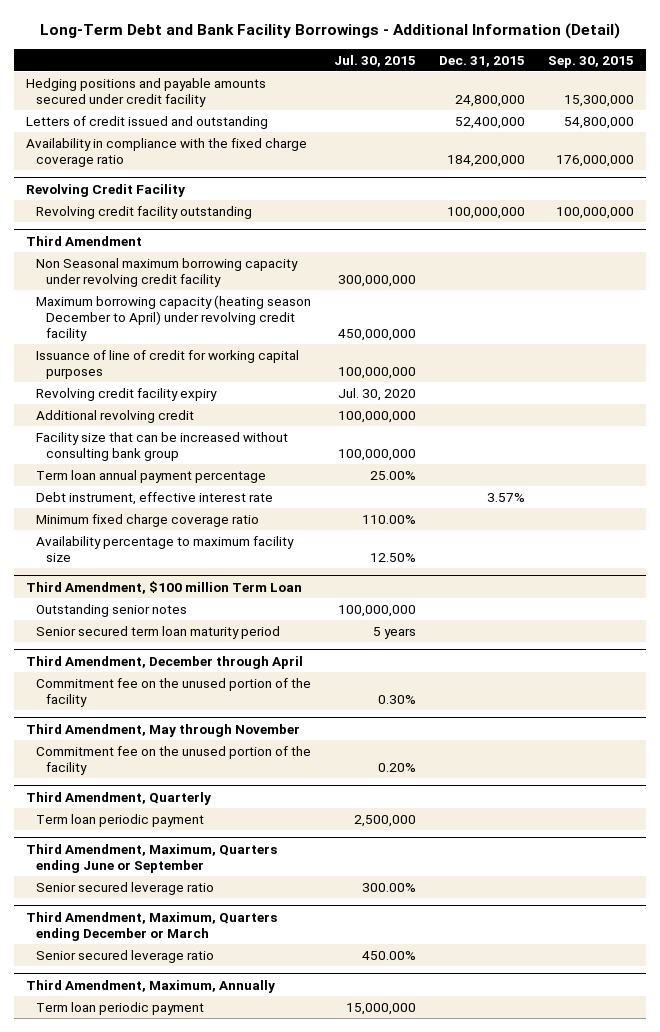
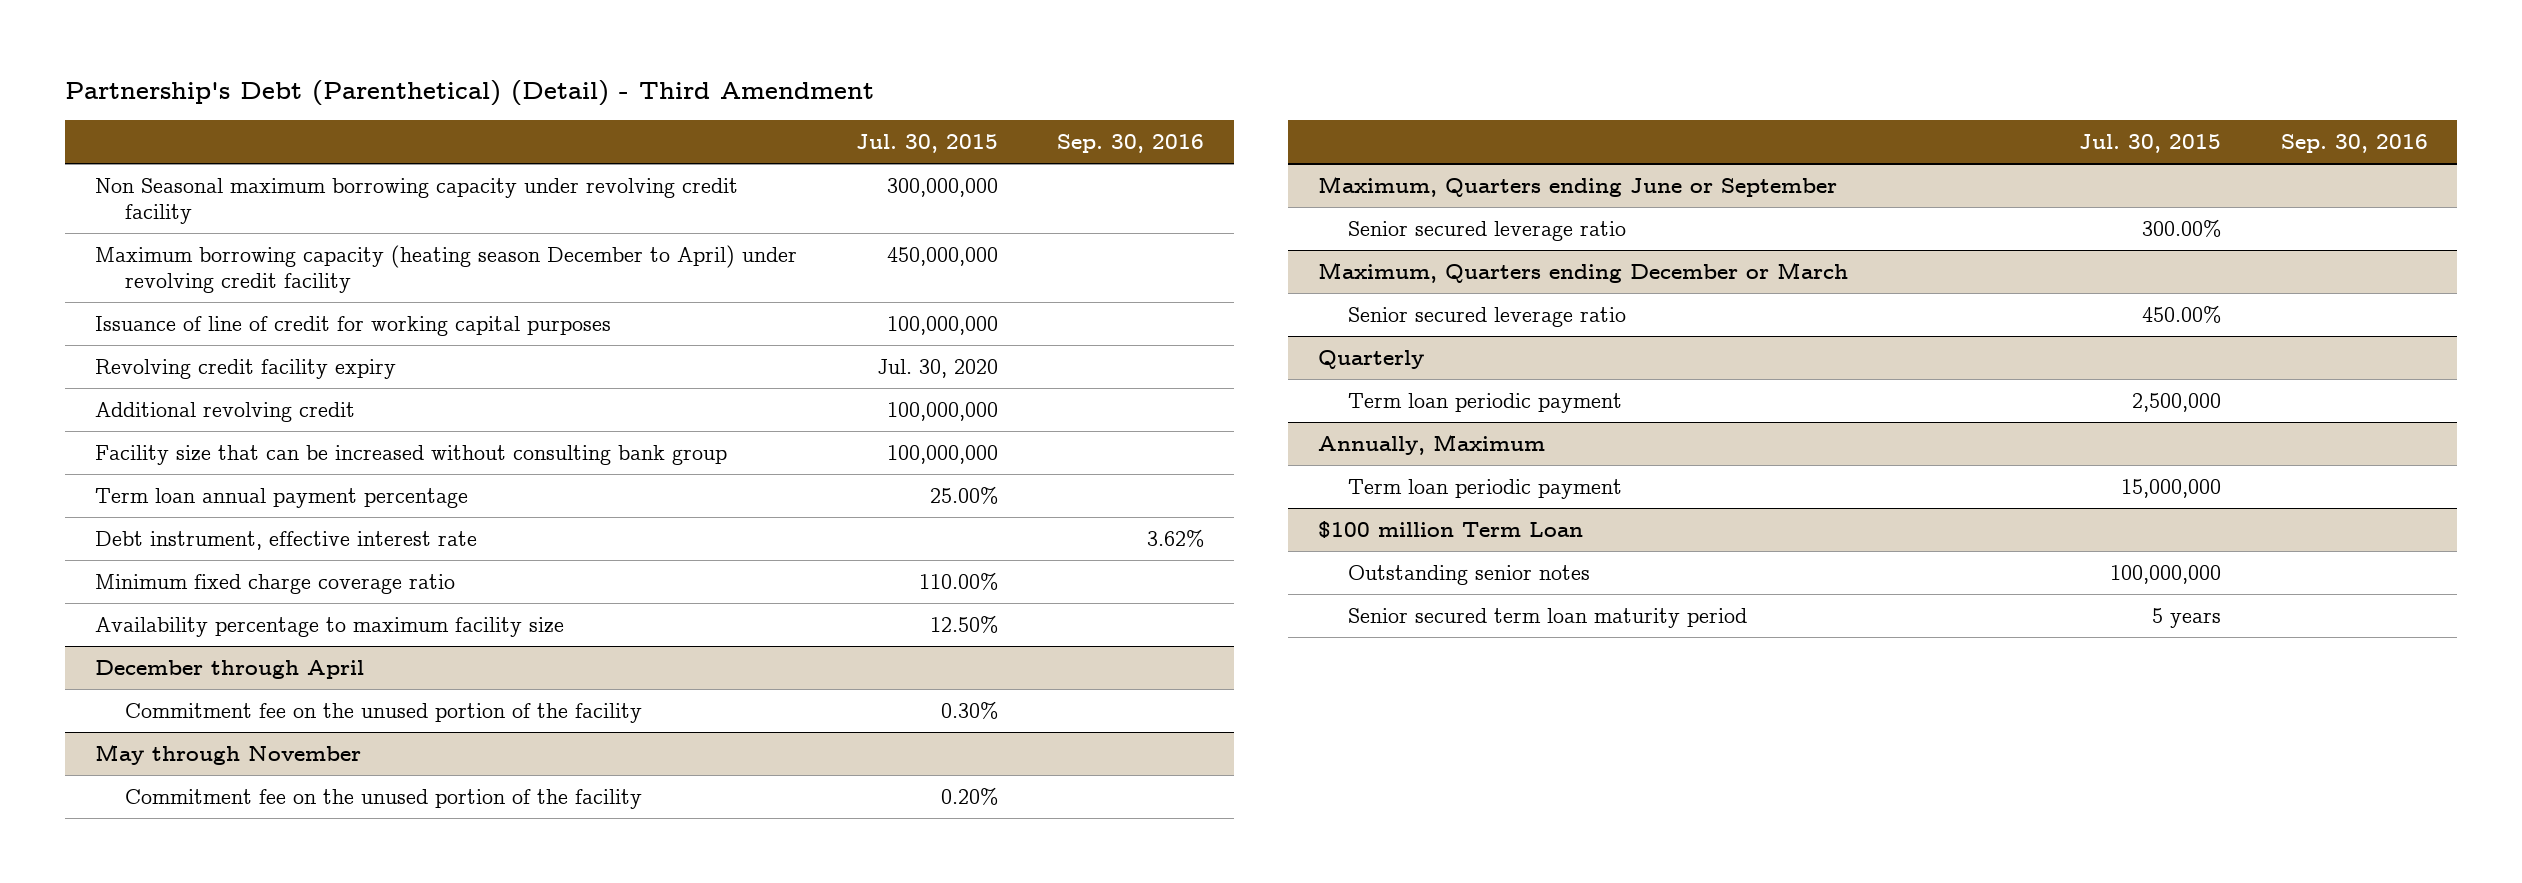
- Long-Term Debt and Bank Facility Borrowings - Additional Information (Detail)
+ Partnership's Debt (Parenthetical) (Detail) - Third Amendment
- | Jul. 30, 2015 | Dec. 31, 2015 | Sep. 30, 2015
+ | Jul. 30, 2015 | Sep. 30, 2016
- Hedging positions and payable amounts secured under credit facility | | 24,800,000 | 15,300,000
- Letters of credit issued and outstanding | | 52,400,000 | 54,800,000
- Availability in compliance with the fixed charge coverage ratio | | 184,200,000 | 176,000,000
- Revolving Credit Facility
- Revolving credit facility outstanding | | 100,000,000 | 100,000,000
- Third Amendment
- Third Amendment, $100 million Term Loan
- Outstanding senior notes | 100,000,000 | |
- Senior secured term loan maturity period | 5 years | |
- Third Amendment, December through April
+ December through April
- Third Amendment, May through November
+ May through November
- Third Amendment, Quarterly
- Term loan periodic payment | 2,500,000 | |
- Third Amendment, Maximum, Quarters ending June or September
+ Maximum, Quarters ending June or September
- Third Amendment, Maximum, Quarters ending December or March
+ Maximum, Quarters ending December or March
- Third Amendment, Maximum, Annually
+ Quarterly
+ Term loan periodic payment | 2,500,000 |
+ Annually, Maximum
+ $100 million Term Loan
+ Outstanding senior notes | 100,000,000 |
+ Senior secured term loan maturity period | 5 years |

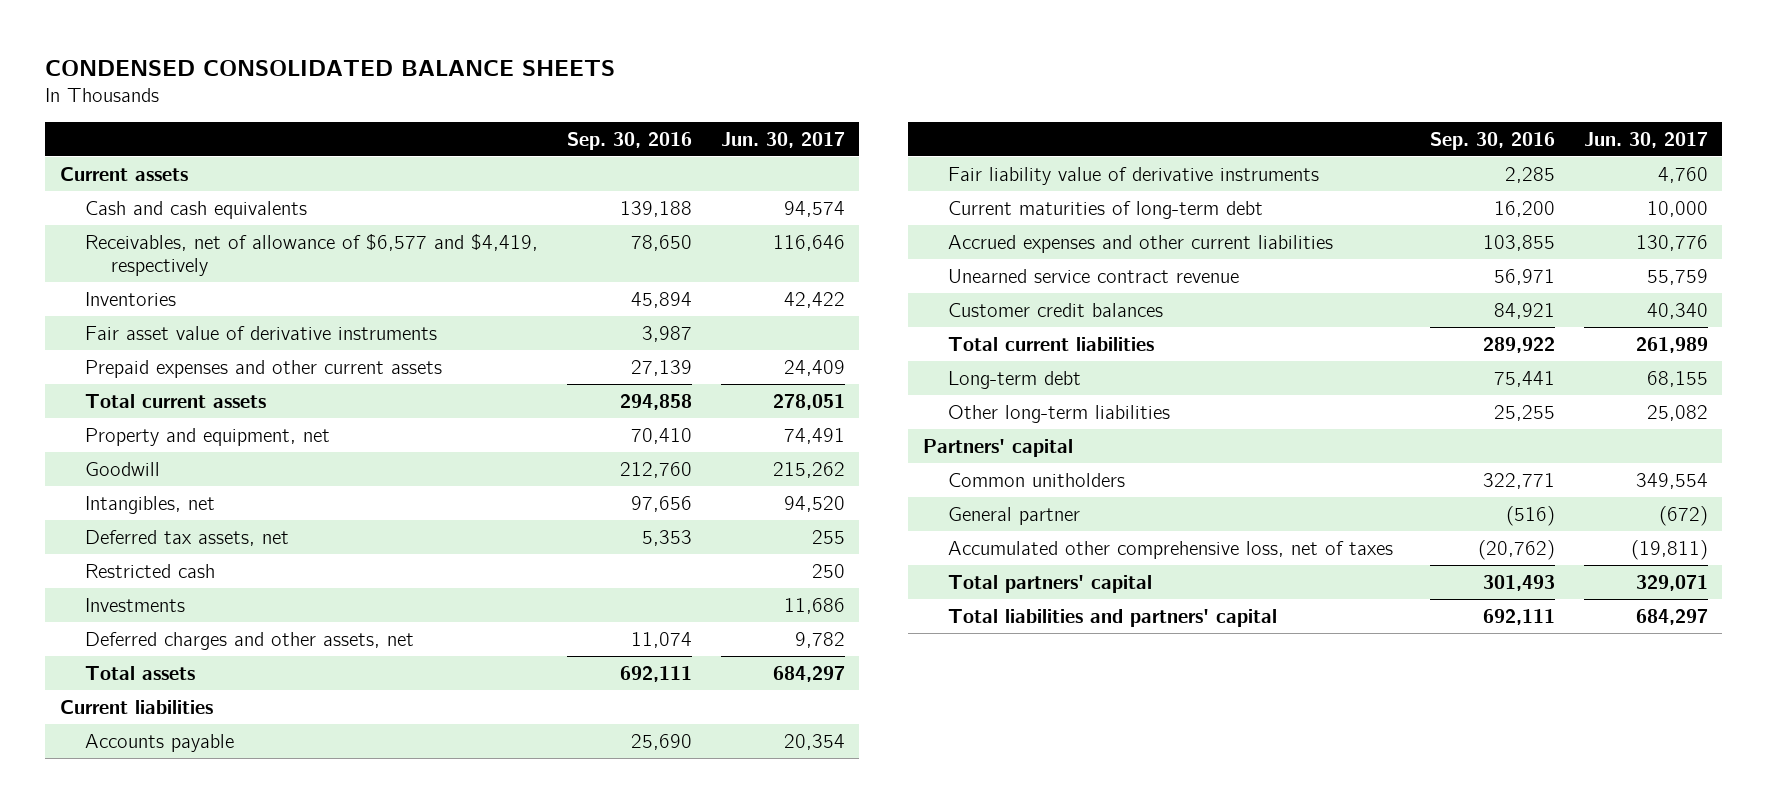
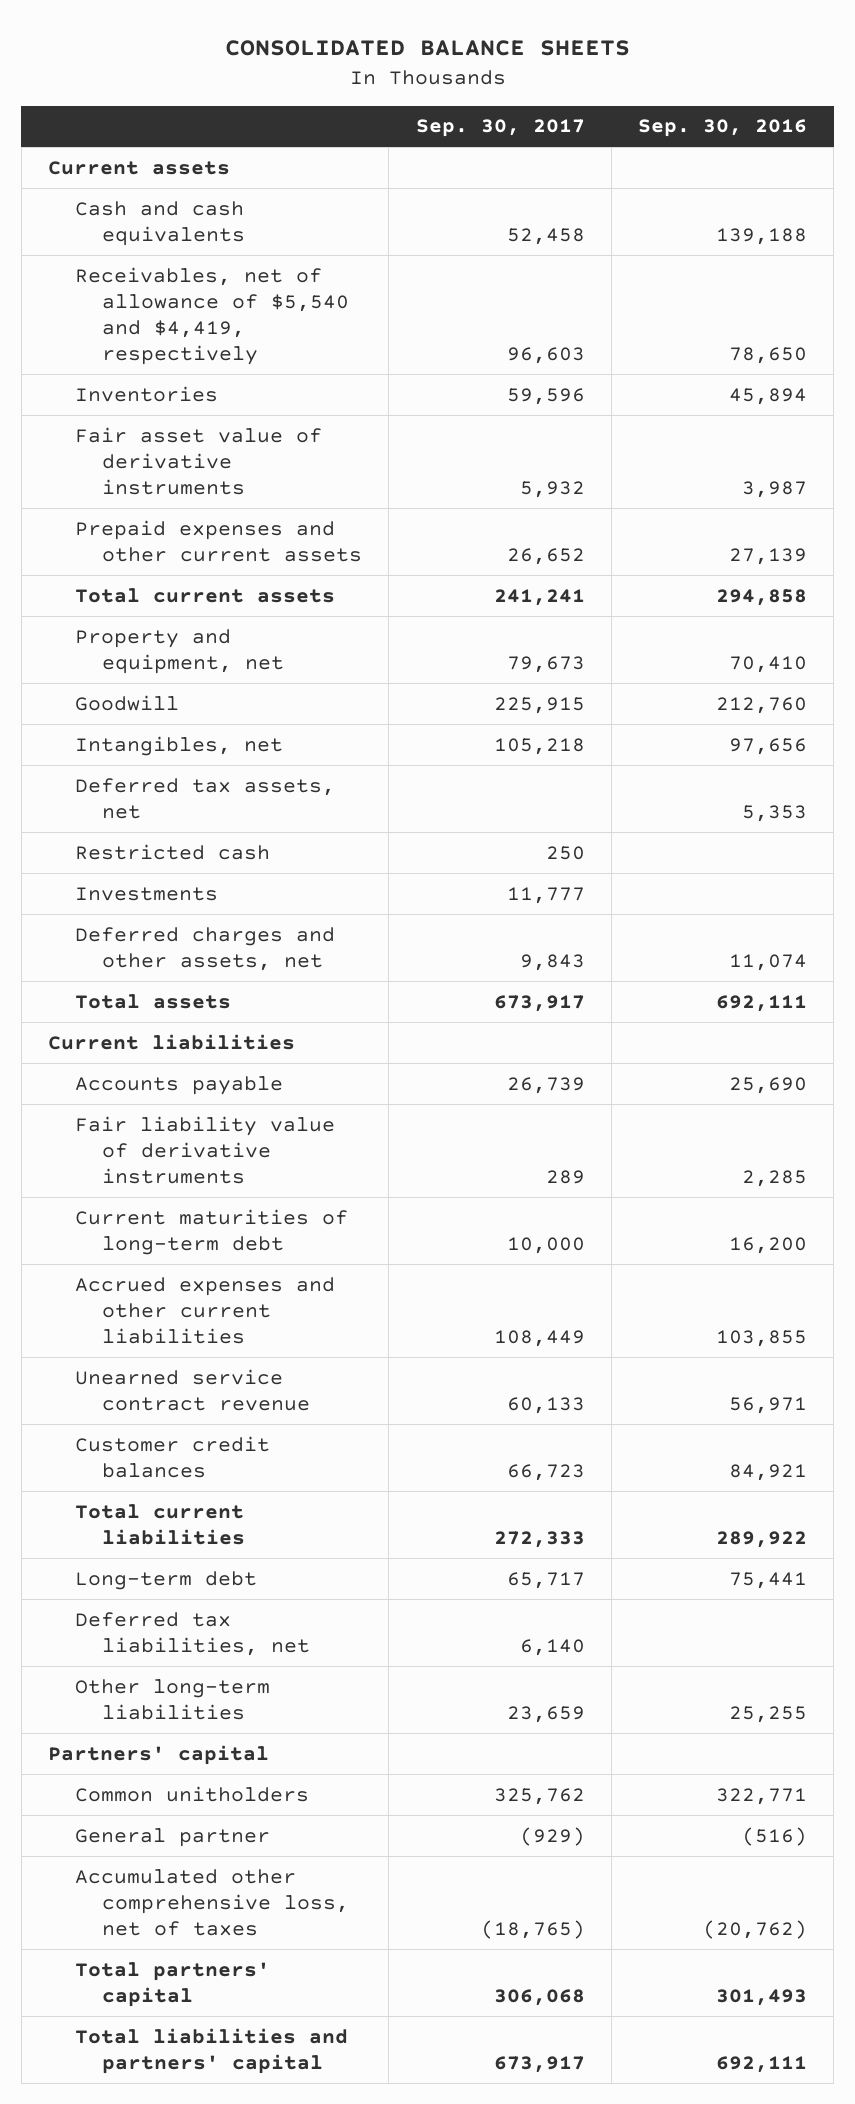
- CONDENSED CONSOLIDATED BALANCE SHEETS
+ CONSOLIDATED BALANCE SHEETS
- | Sep. 30, 2016 | Jun. 30, 2017
+ | Sep. 30, 2017 | Sep. 30, 2016
- Receivables, net of allowance of $6,577 and $4,419, respectively | 78,650 | 116,646
+ Receivables, net of allowance of $5,540 and $4,419, respectively | 96,603 | 78,650
+ Deferred tax liabilities, net | 6,140 |

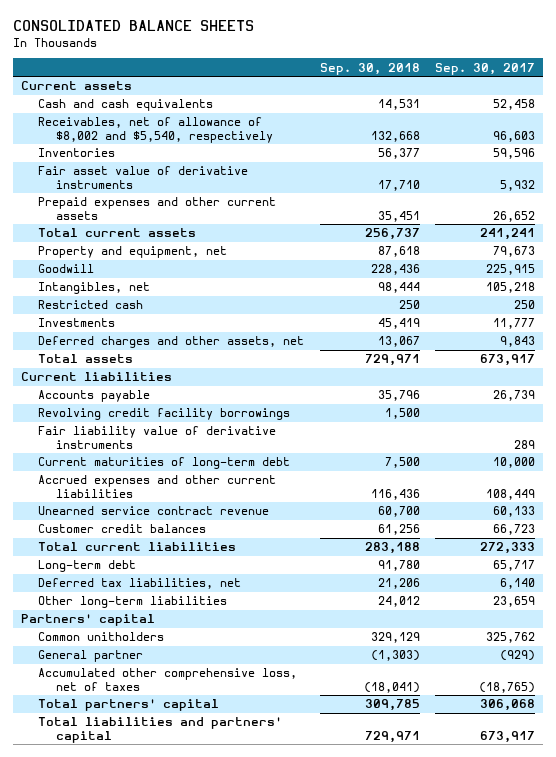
- | Sep. 30, 2017 | Sep. 30, 2016
+ | Sep. 30, 2018 | Sep. 30, 2017
- Receivables, net of allowance of $5,540 and $4,419, respectively | 96,603 | 78,650
+ Receivables, net of allowance of $8,002 and $5,540, respectively | 132,668 | 96,603
- Deferred tax assets, net | | 5,353
+ Revolving credit facility borrowings | 1,500 |

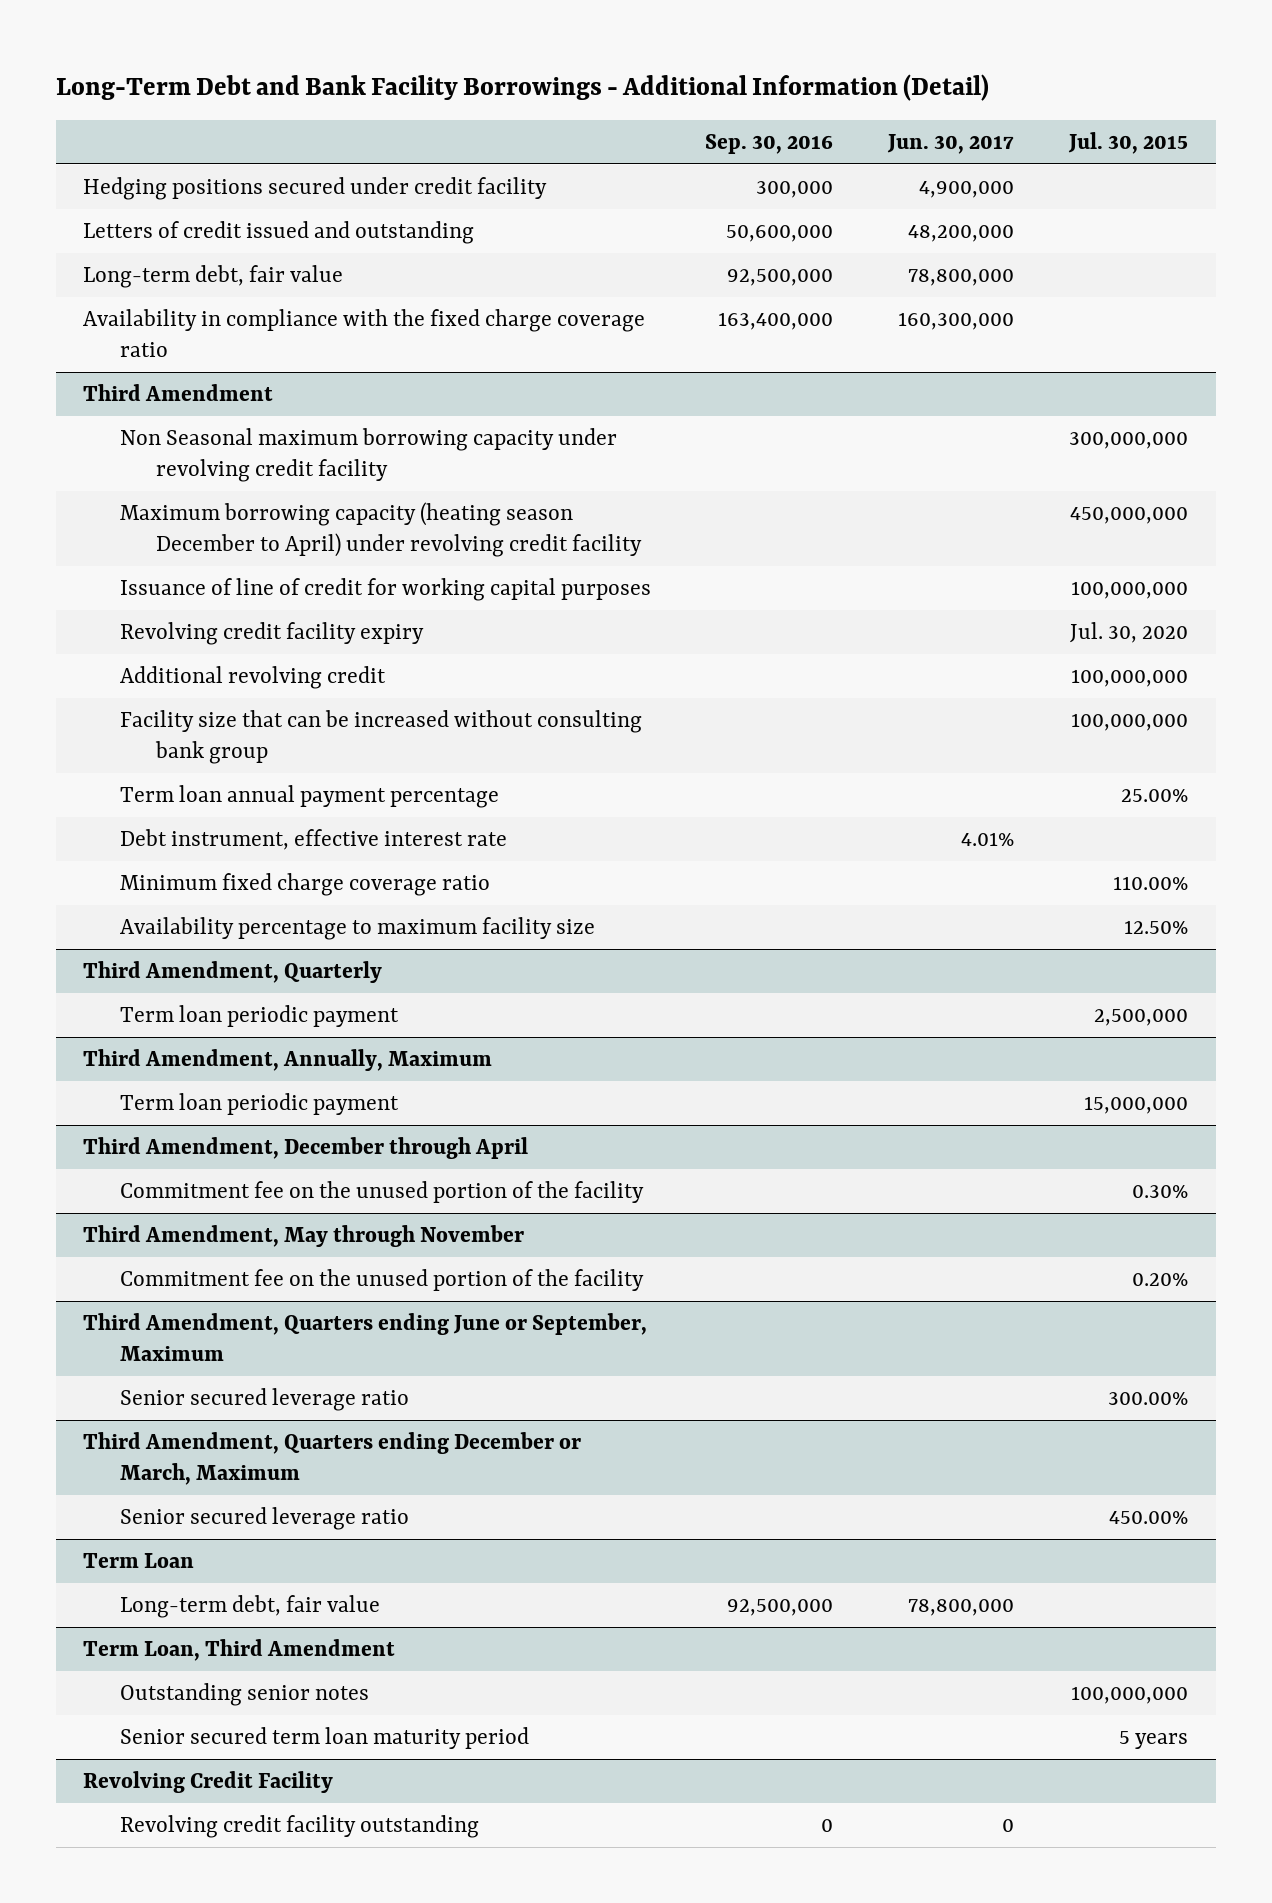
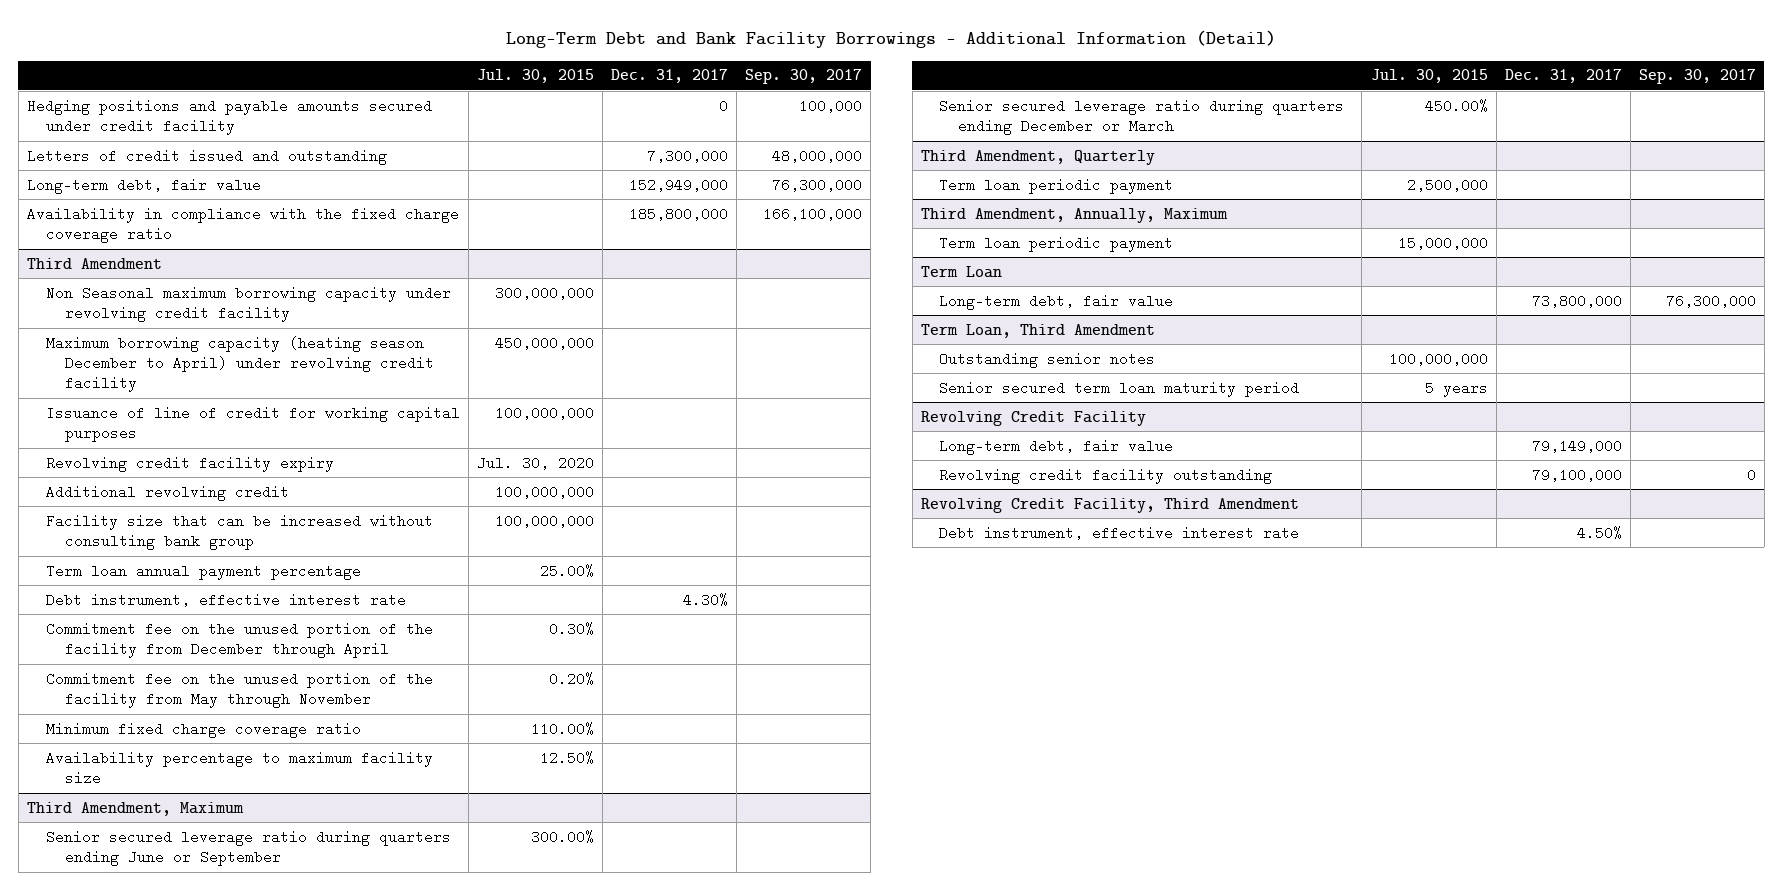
- | Sep. 30, 2016 | Jun. 30, 2017 | Jul. 30, 2015
+ | Jul. 30, 2015 | Dec. 31, 2017 | Sep. 30, 2017
- Hedging positions secured under credit facility | 300,000 | 4,900,000 |
+ Hedging positions and payable amounts secured under credit facility | | 0 | 100,000
@ Third Amendment
+ Commitment fee on the unused portion of the facility from December through April | 0.30% | |
+ Commitment fee on the unused portion of the facility from May through November | 0.20% | |
+ Third Amendment, Maximum
+ Senior secured leverage ratio during quarters ending June or September | 300.00% | |
+ Senior secured leverage ratio during quarters ending December or March | 450.00% | |
- Third Amendment, December through April
- Commitment fee on the unused portion of the facility | | | 0.30%
- Third Amendment, May through November
- Commitment fee on the unused portion of the facility | | | 0.20%
- Third Amendment, Quarters ending June or September, Maximum
- Senior secured leverage ratio | | | 300.00%
- Third Amendment, Quarters ending December or March, Maximum
- Senior secured leverage ratio | | | 450.00%
@ Revolving Credit Facility
+ Long-term debt, fair value | | 79,149,000 |
+ Revolving Credit Facility, Third Amendment
+ Debt instrument, effective interest rate | | 4.50% |

